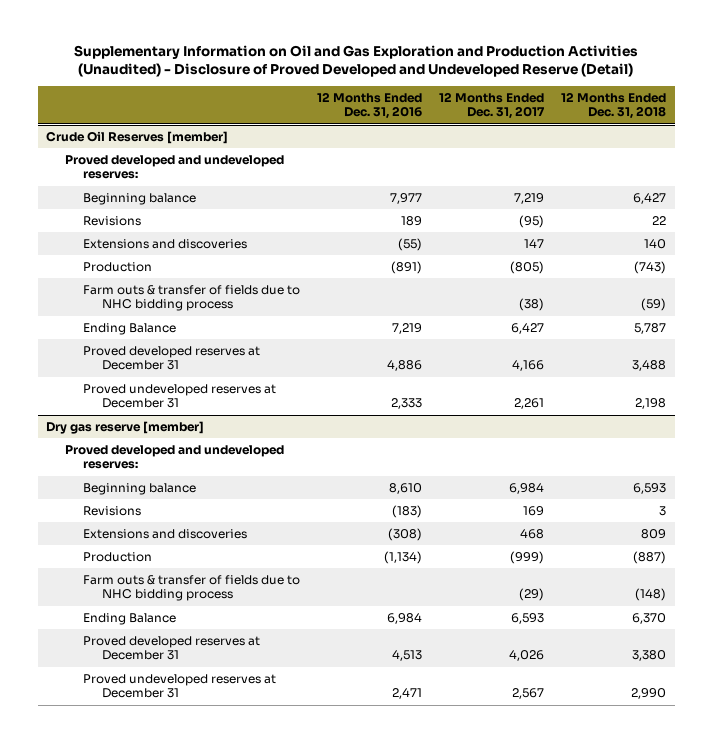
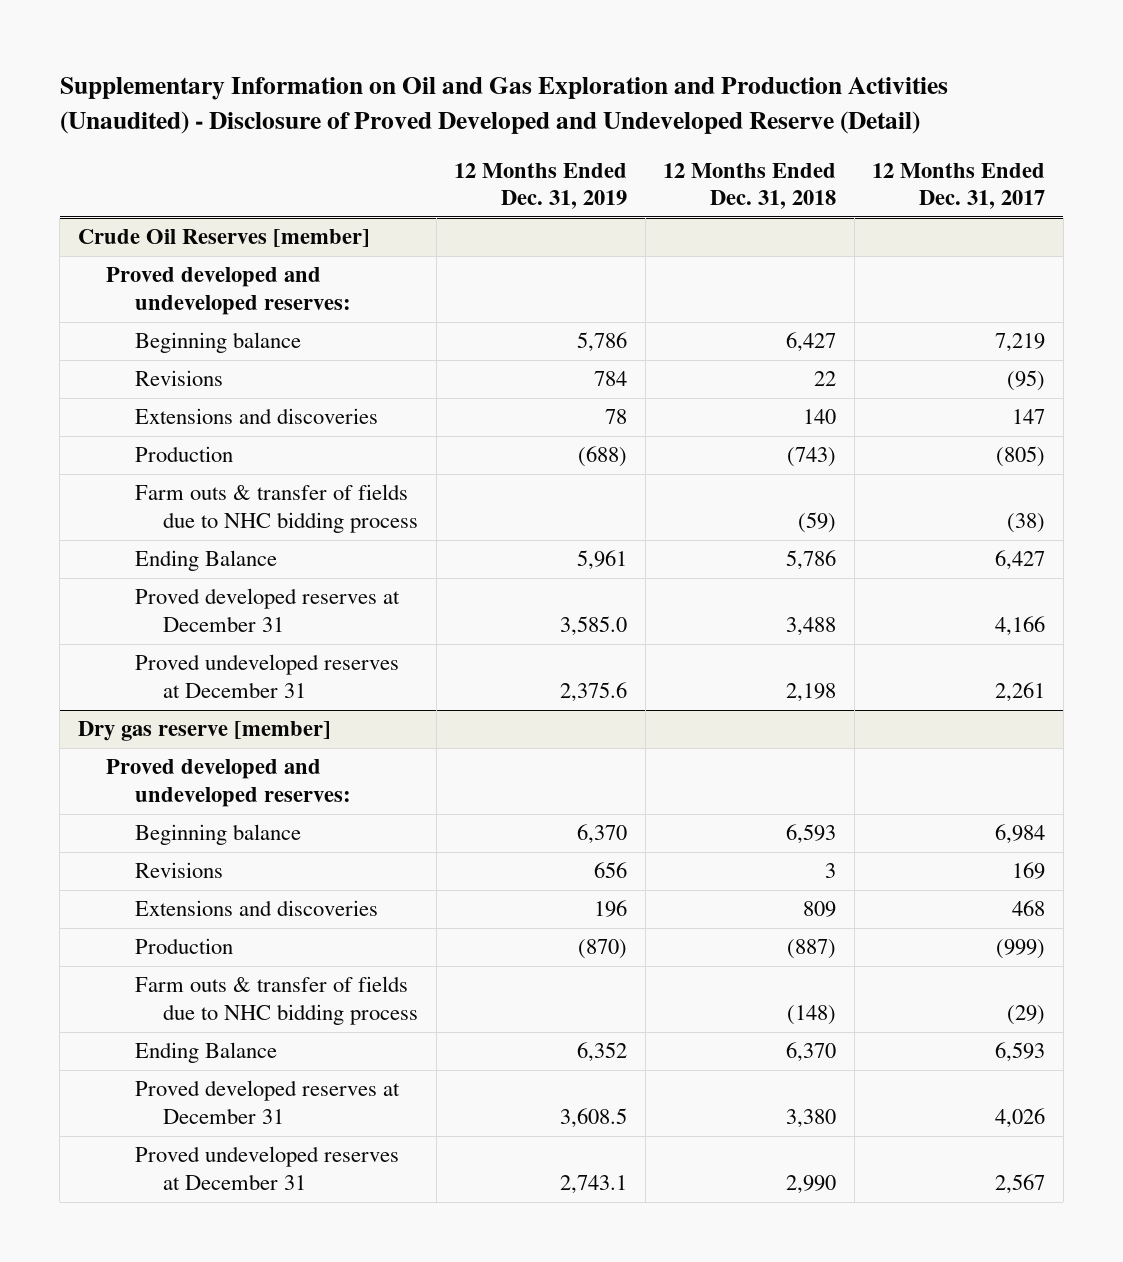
- | 12 Months Ended Dec. 31, 2016 | 12 Months Ended Dec. 31, 2017 | 12 Months Ended Dec. 31, 2018
+ | 12 Months Ended Dec. 31, 2019 | 12 Months Ended Dec. 31, 2018 | 12 Months Ended Dec. 31, 2017
@ Crude Oil Reserves [member]
- Ending Balance | 7,219 | 6,427 | 5,787
+ Ending Balance | 5,961 | 5,786 | 6,427

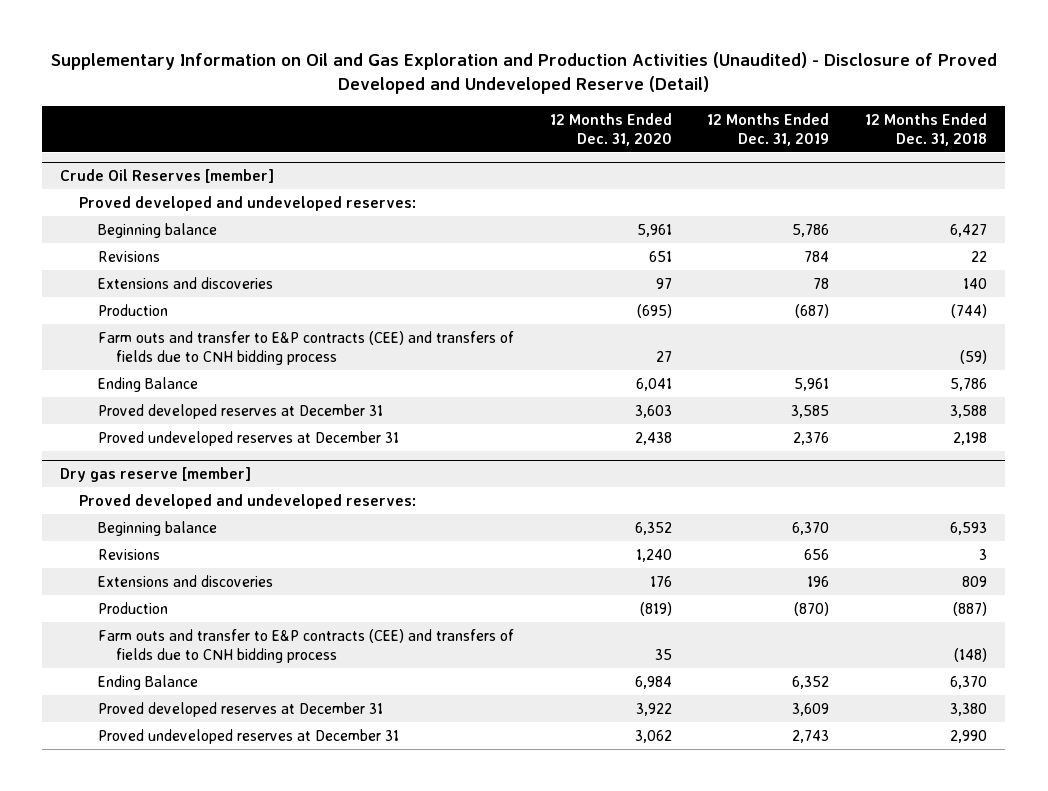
- | 12 Months Ended Dec. 31, 2019 | 12 Months Ended Dec. 31, 2018 | 12 Months Ended Dec. 31, 2017
+ | 12 Months Ended Dec. 31, 2020 | 12 Months Ended Dec. 31, 2019 | 12 Months Ended Dec. 31, 2018
@ Crude Oil Reserves [member]
- Production | (688) | (743) | (805)
- Farm outs & transfer of fields due to NHC bidding process | | (59) | (38)
+ Production | (695) | (687) | (744)
+ Farm outs and transfer to E&P contracts (CEE) and transfers of fields due to CNH bidding process | 27 | | (59)
- Proved developed reserves at December 31 | 3,585.0 | 3,488 | 4,166
- Proved undeveloped reserves at December 31 | 2,375.6 | 2,198 | 2,261
+ Proved developed reserves at December 31 | 3,603 | 3,585 | 3,588
+ Proved undeveloped reserves at December 31 | 2,438 | 2,376 | 2,198
@ Dry gas reserve [member]
- Farm outs & transfer of fields due to NHC bidding process | | (148) | (29)
+ Farm outs and transfer to E&P contracts (CEE) and transfers of fields due to CNH bidding process | 35 | | (148)
- Proved developed reserves at December 31 | 3,608.5 | 3,380 | 4,026
- Proved undeveloped reserves at December 31 | 2,743.1 | 2,990 | 2,567
+ Proved developed reserves at December 31 | 3,922 | 3,609 | 3,380
+ Proved undeveloped reserves at December 31 | 3,062 | 2,743 | 2,990

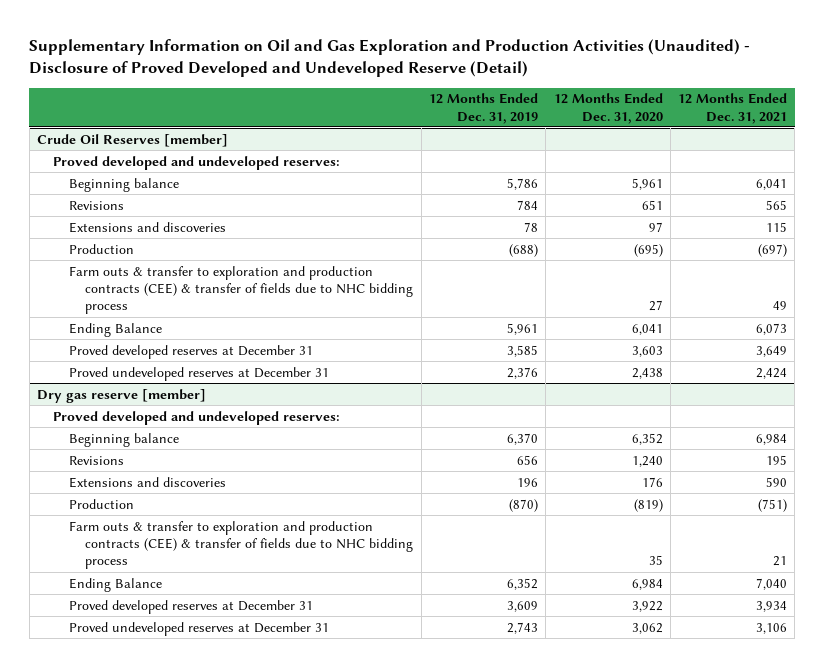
- | 12 Months Ended Dec. 31, 2020 | 12 Months Ended Dec. 31, 2019 | 12 Months Ended Dec. 31, 2018
+ | 12 Months Ended Dec. 31, 2019 | 12 Months Ended Dec. 31, 2020 | 12 Months Ended Dec. 31, 2021
@ Crude Oil Reserves [member]
- Production | (695) | (687) | (744)
- Farm outs and transfer to E&P contracts (CEE) and transfers of fields due to CNH bidding process | 27 | | (59)
+ Production | (688) | (695) | (697)
+ Farm outs & transfer to exploration and production contracts (CEE) & transfer of fields due to NHC bidding process | | 27 | 49
@ Dry gas reserve [member]
- Farm outs and transfer to E&P contracts (CEE) and transfers of fields due to CNH bidding process | 35 | | (148)
+ Farm outs & transfer to exploration and production contracts (CEE) & transfer of fields due to NHC bidding process | | 35 | 21

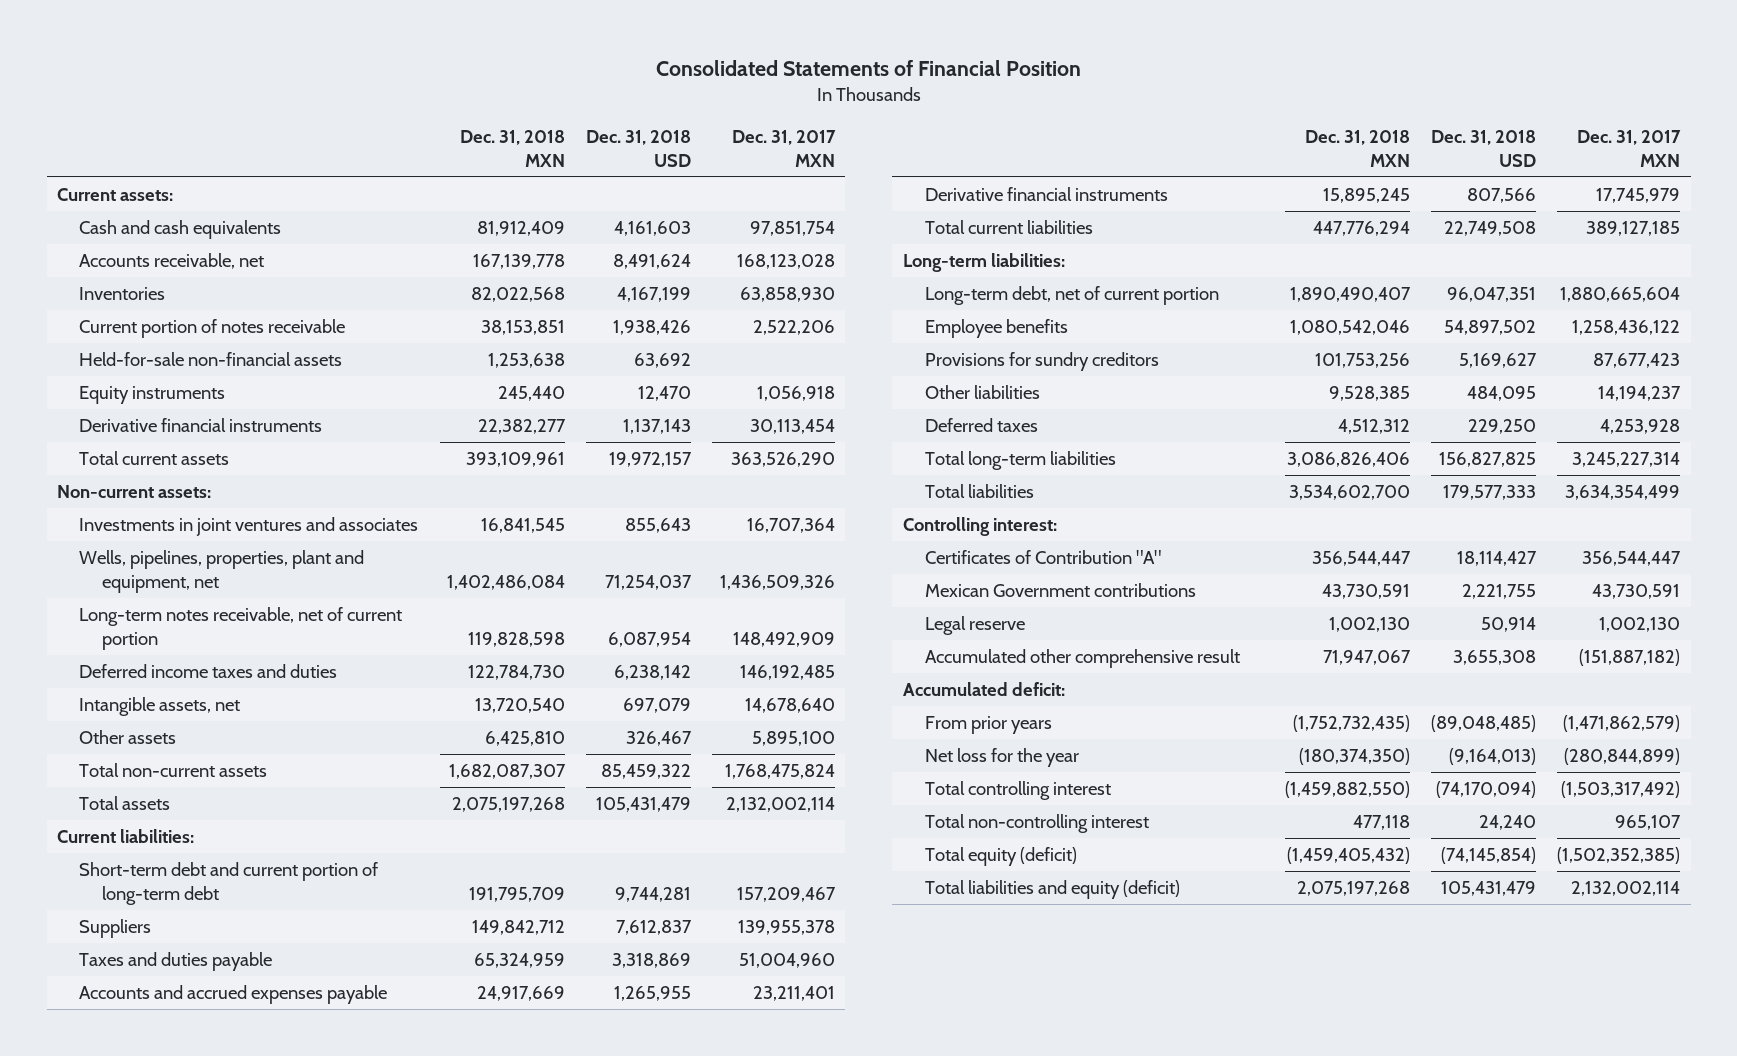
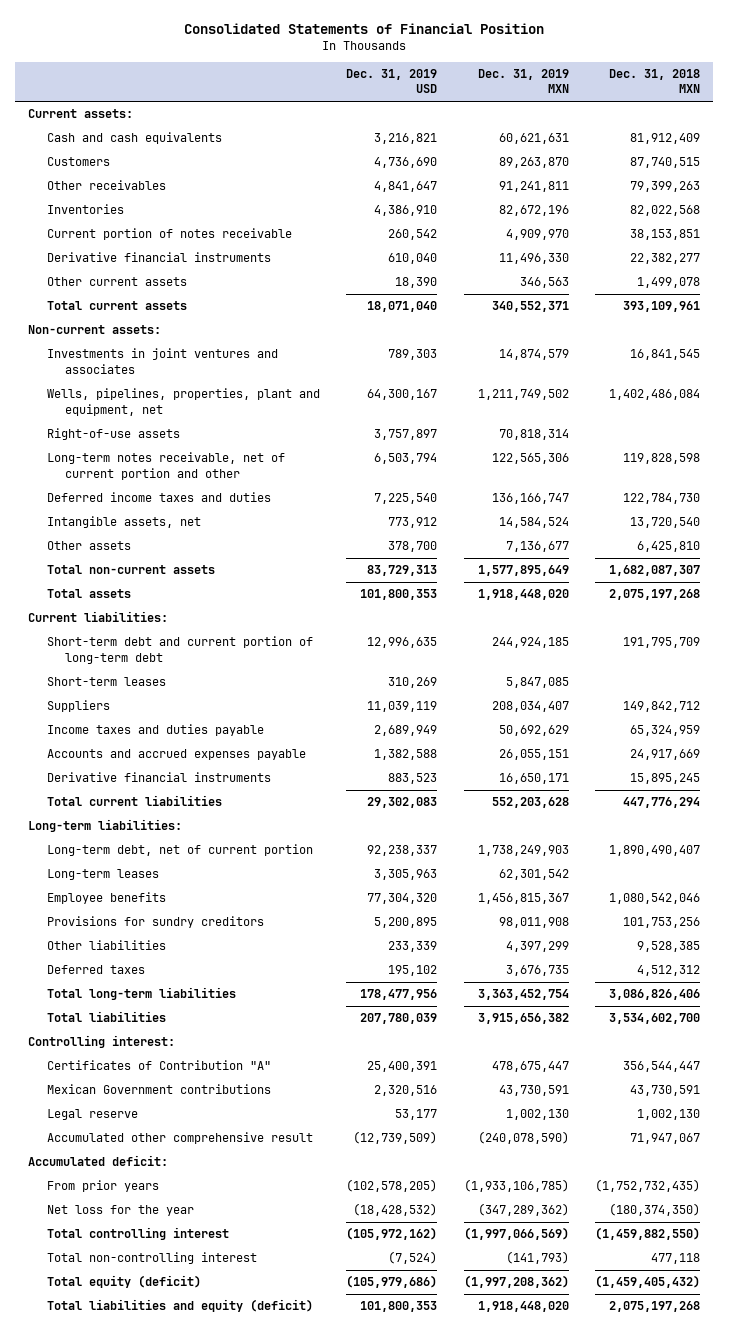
- | Dec. 31, 2018 MXN | Dec. 31, 2018 USD | Dec. 31, 2017 MXN
+ | Dec. 31, 2019 USD | Dec. 31, 2019 MXN | Dec. 31, 2018 MXN
- Accounts receivable, net | 167,139,778 | 8,491,624 | 168,123,028
+ Customers | 4,736,690 | 89,263,870 | 87,740,515
+ Other receivables | 4,841,647 | 91,241,811 | 79,399,263
- Held-for-sale non-financial assets | 1,253,638 | 63,692 |
- Equity instruments | 245,440 | 12,470 | 1,056,918
+ Other current assets | 18,390 | 346,563 | 1,499,078
- Long-term notes receivable, net of current portion | 119,828,598 | 6,087,954 | 148,492,909
+ Right-of-use assets | 3,757,897 | 70,818,314 |
+ Long-term notes receivable, net of current portion and other | 6,503,794 | 122,565,306 | 119,828,598
+ Short-term leases | 310,269 | 5,847,085 |
- Taxes and duties payable | 65,324,959 | 3,318,869 | 51,004,960
+ Income taxes and duties payable | 2,689,949 | 50,692,629 | 65,324,959
+ Long-term leases | 3,305,963 | 62,301,542 |

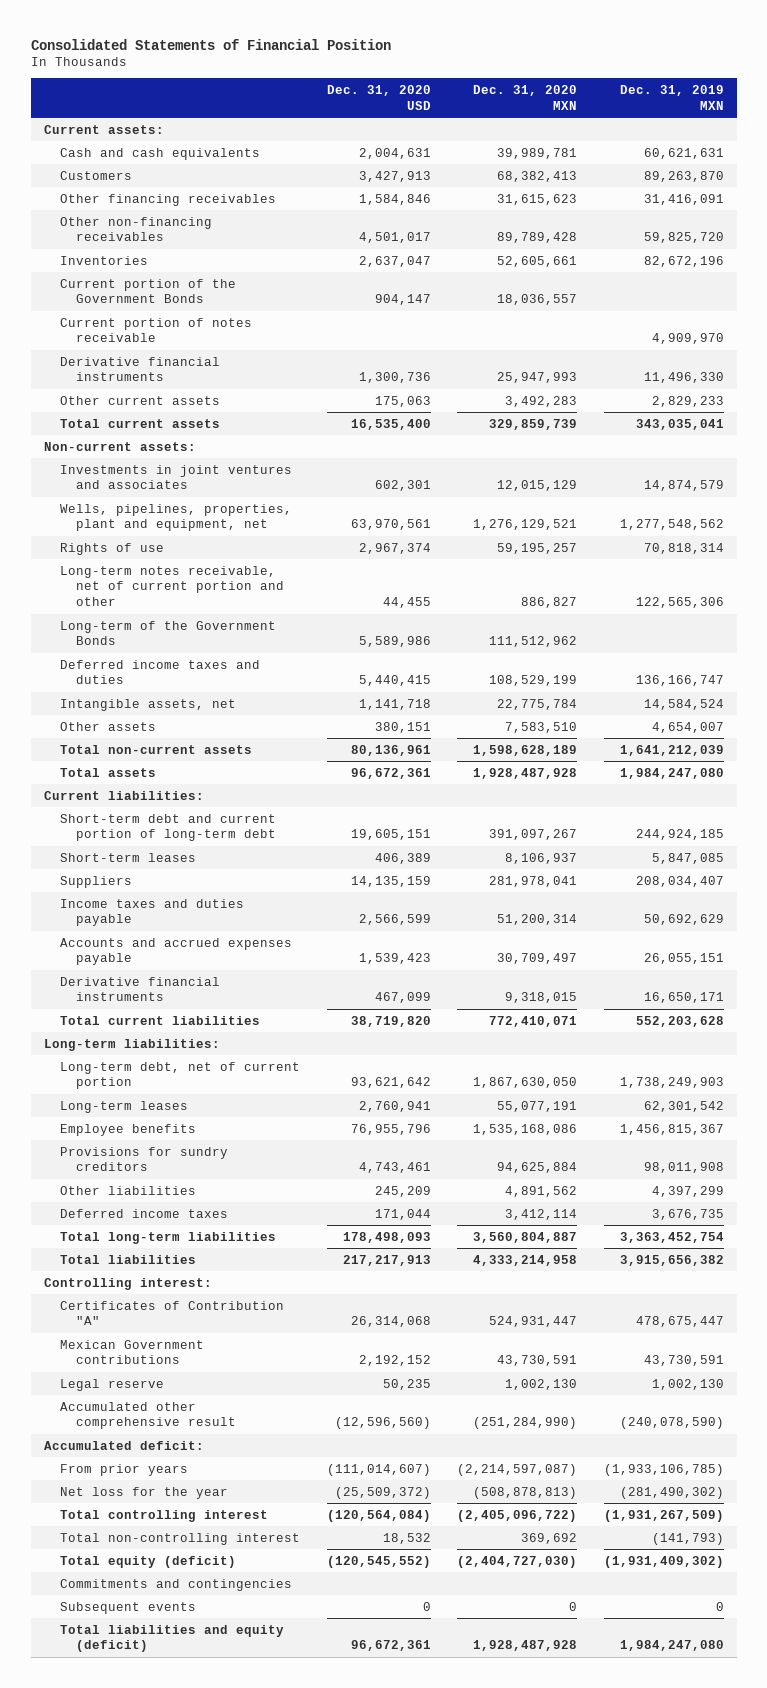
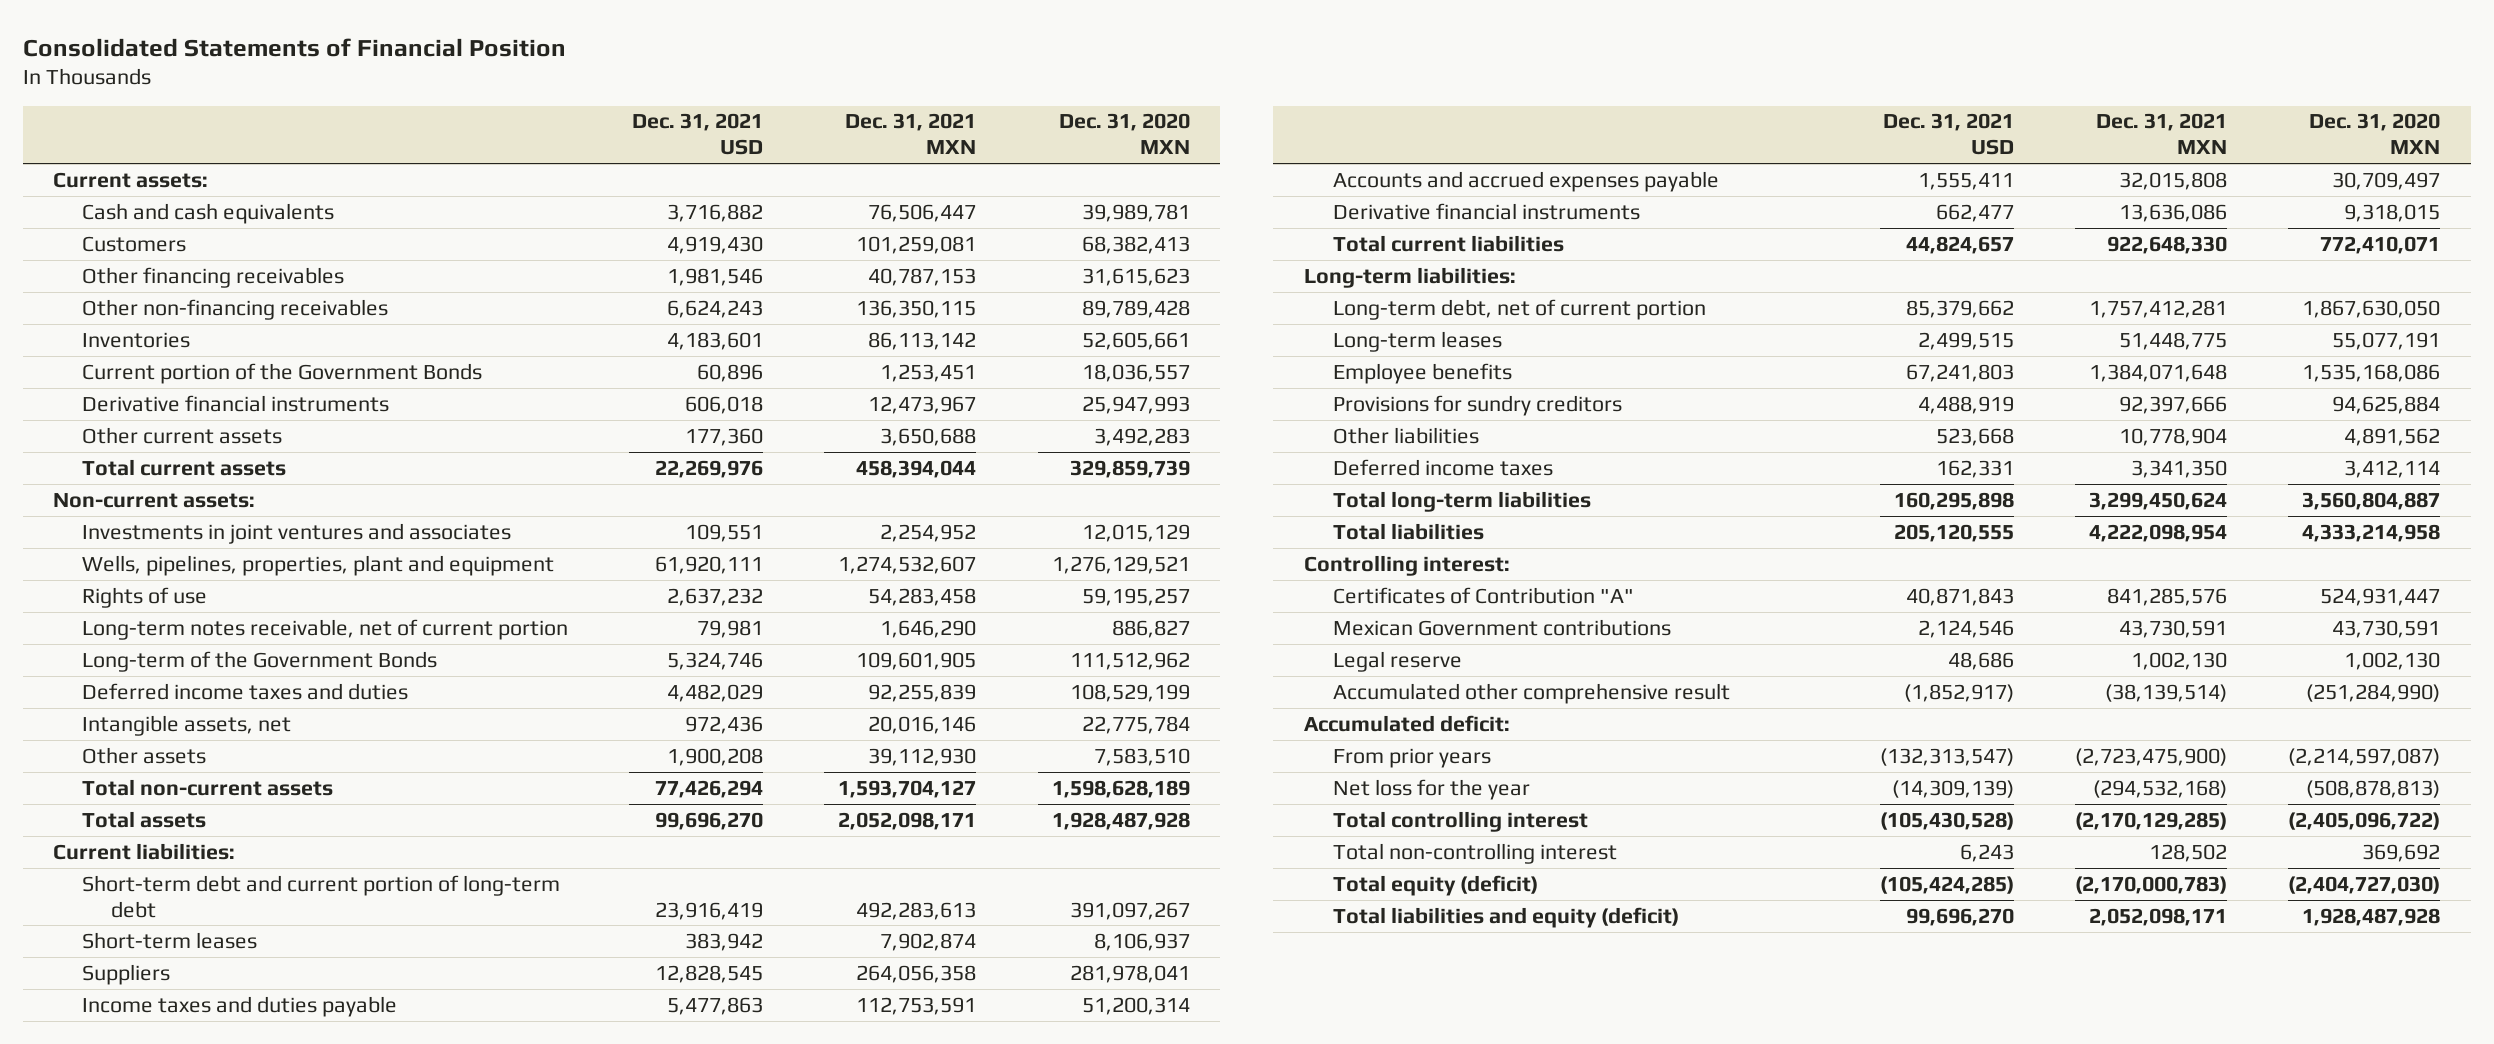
- | Dec. 31, 2020 USD | Dec. 31, 2020 MXN | Dec. 31, 2019 MXN
+ | Dec. 31, 2021 USD | Dec. 31, 2021 MXN | Dec. 31, 2020 MXN
- Current portion of notes receivable | | | 4,909,970
- Wells, pipelines, properties, plant and equipment, net | 63,970,561 | 1,276,129,521 | 1,277,548,562
+ Wells, pipelines, properties, plant and equipment | 61,920,111 | 1,274,532,607 | 1,276,129,521
- Long-term notes receivable, net of current portion and other | 44,455 | 886,827 | 122,565,306
+ Long-term notes receivable, net of current portion | 79,981 | 1,646,290 | 886,827
- Commitments and contingencies
- Subsequent events | 0 | 0 | 0

